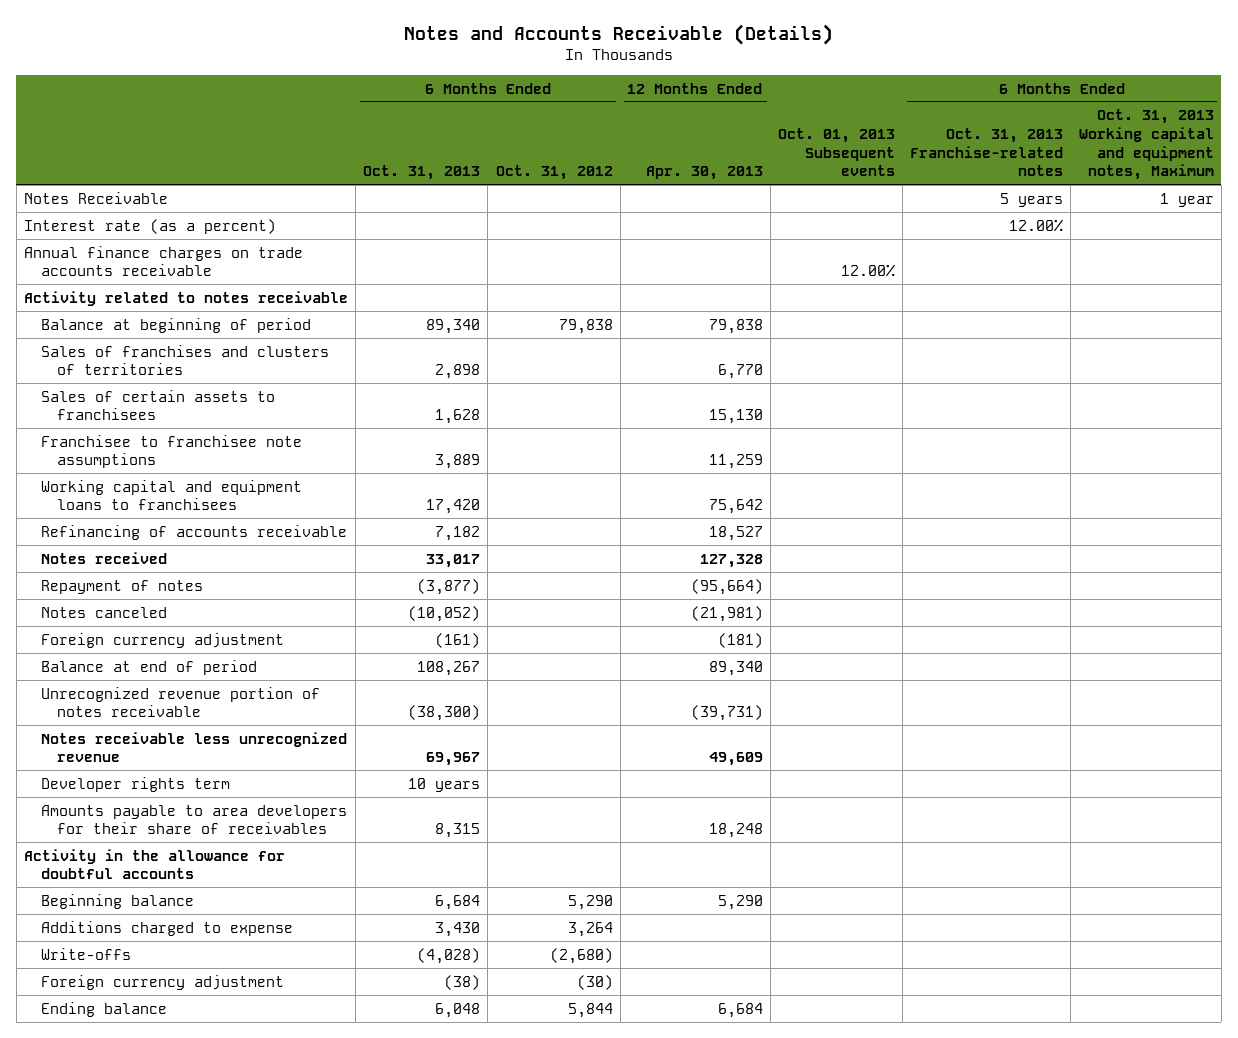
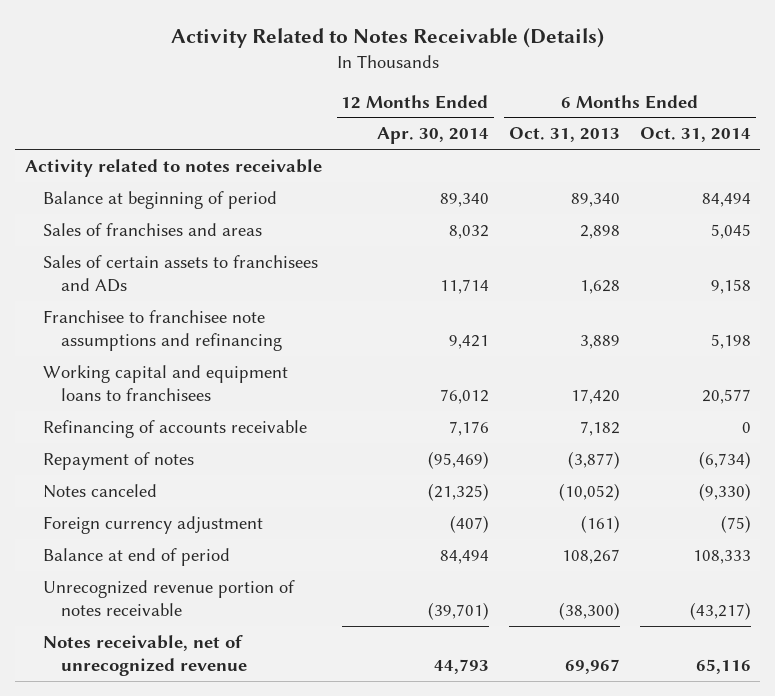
- Notes and Accounts Receivable (Details)
+ Activity Related to Notes Receivable (Details)
- | 6 Months Ended Oct. 31, 2013 | 6 Months Ended Oct. 31, 2012 | 12 Months Ended Apr. 30, 2013 | Oct. 01, 2013 Subsequent events | 6 Months Ended Oct. 31, 2013 Franchise-related notes | 6 Months Ended Oct. 31, 2013 Working capital and equipment notes, Maximum
+ | 12 Months Ended Apr. 30, 2014 | 6 Months Ended Oct. 31, 2013 | 6 Months Ended Oct. 31, 2014
- Notes Receivable | | | | | 5 years | 1 year
- Interest rate (as a percent) | | | | | 12.00% |
- Annual finance charges on trade accounts receivable | | | | 12.00% | |
- Sales of franchises and clusters of territories | 2,898 | | 6,770 | | |
- Sales of certain assets to franchisees | 1,628 | | 15,130 | | |
- Franchisee to franchisee note assumptions | 3,889 | | 11,259 | | |
+ Sales of franchises and areas | 8,032 | 2,898 | 5,045
+ Sales of certain assets to franchisees and ADs | 11,714 | 1,628 | 9,158
+ Franchisee to franchisee note assumptions and refinancing | 9,421 | 3,889 | 5,198
- Notes received | 33,017 | | 127,328 | | |
- Notes receivable less unrecognized revenue | 69,967 | | 49,609 | | |
- Developer rights term | 10 years | | | | |
- Amounts payable to area developers for their share of receivables | 8,315 | | 18,248 | | |
- Activity in the allowance for doubtful accounts
- Beginning balance | 6,684 | 5,290 | 5,290 | | |
- Additions charged to expense | 3,430 | 3,264 | | | |
- Write-offs | (4,028) | (2,680) | | | |
- Foreign currency adjustment | (38) | (30) | | | |
- Ending balance | 6,048 | 5,844 | 6,684 | | |
+ Notes receivable, net of unrecognized revenue | 44,793 | 69,967 | 65,116

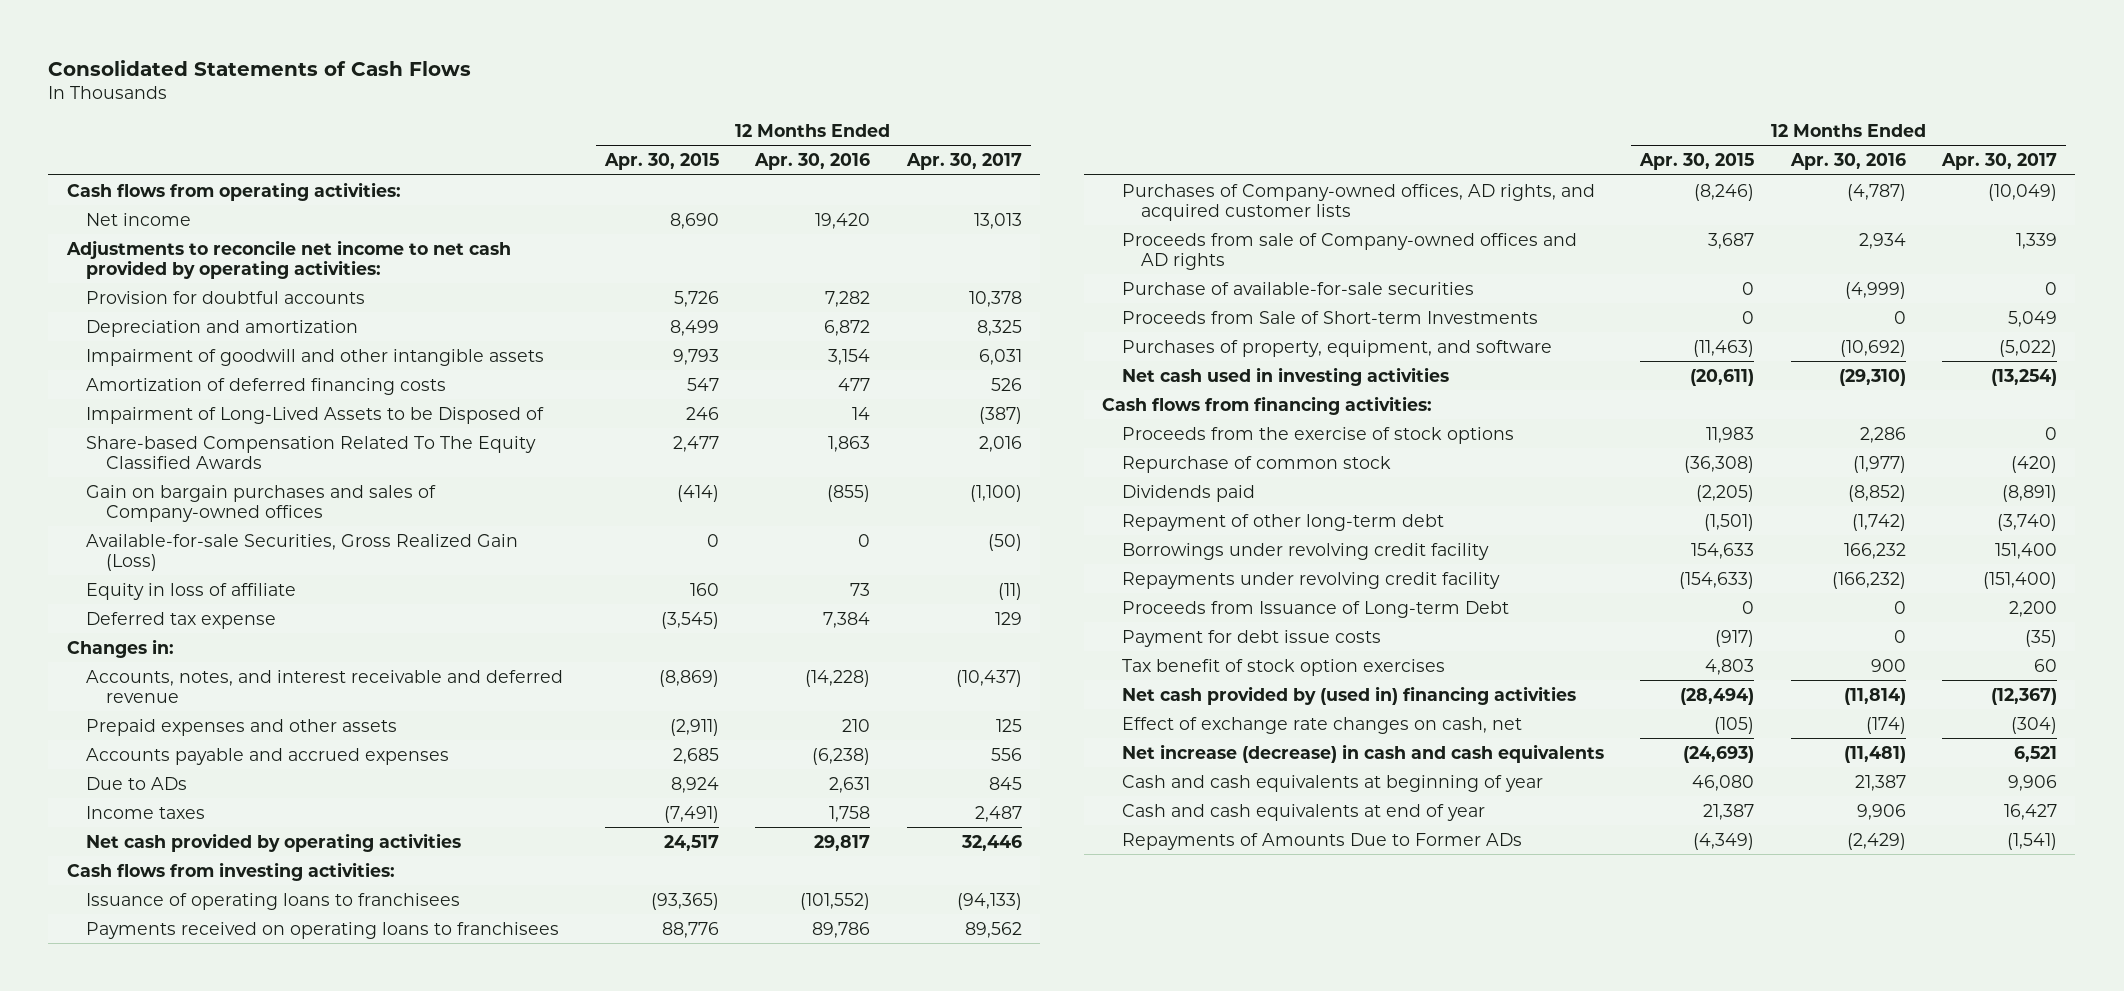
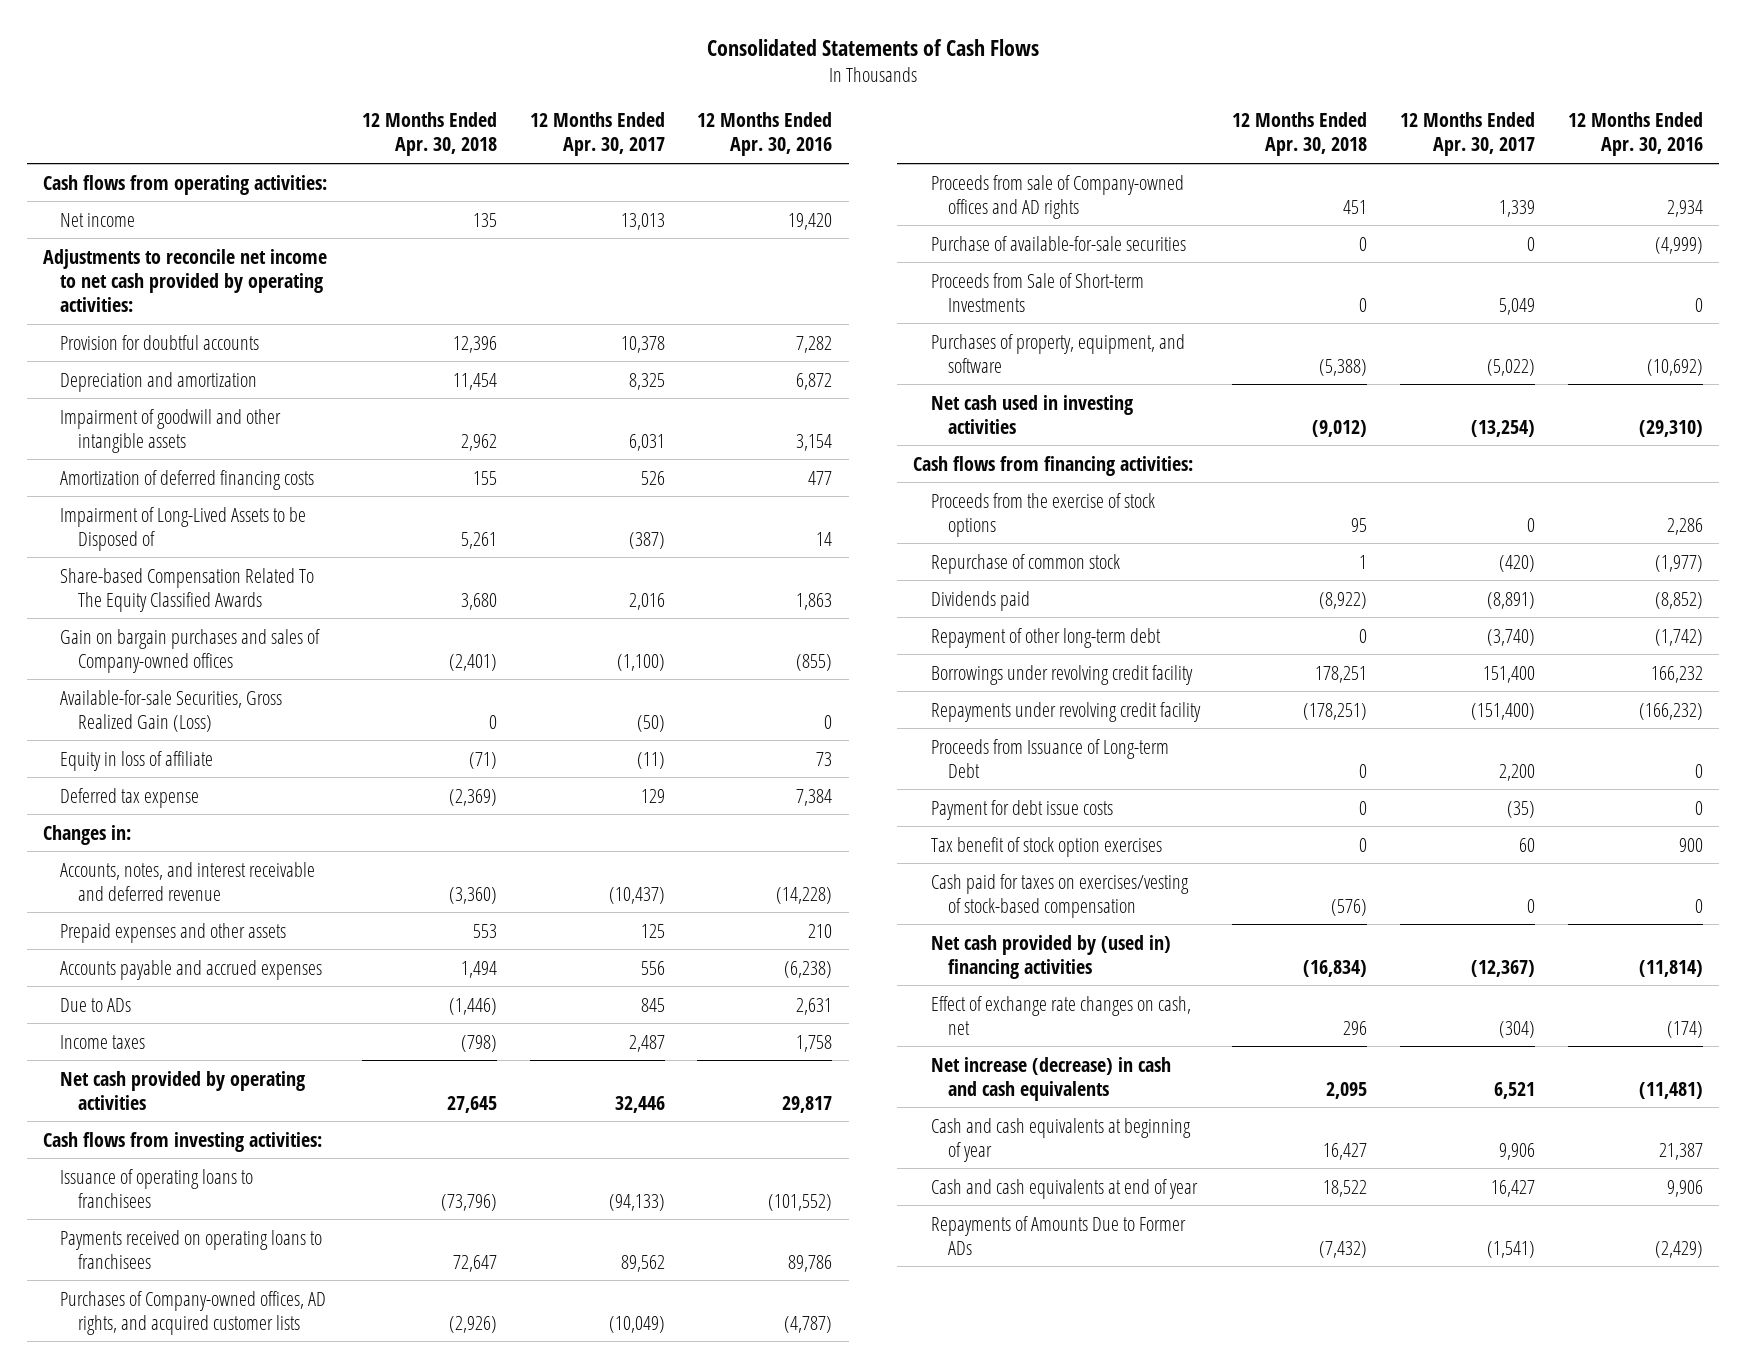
- | 12 Months Ended Apr. 30, 2015 | 12 Months Ended Apr. 30, 2016 | 12 Months Ended Apr. 30, 2017
+ | 12 Months Ended Apr. 30, 2018 | 12 Months Ended Apr. 30, 2017 | 12 Months Ended Apr. 30, 2016
+ Cash paid for taxes on exercises/vesting of stock-based compensation | (576) | 0 | 0

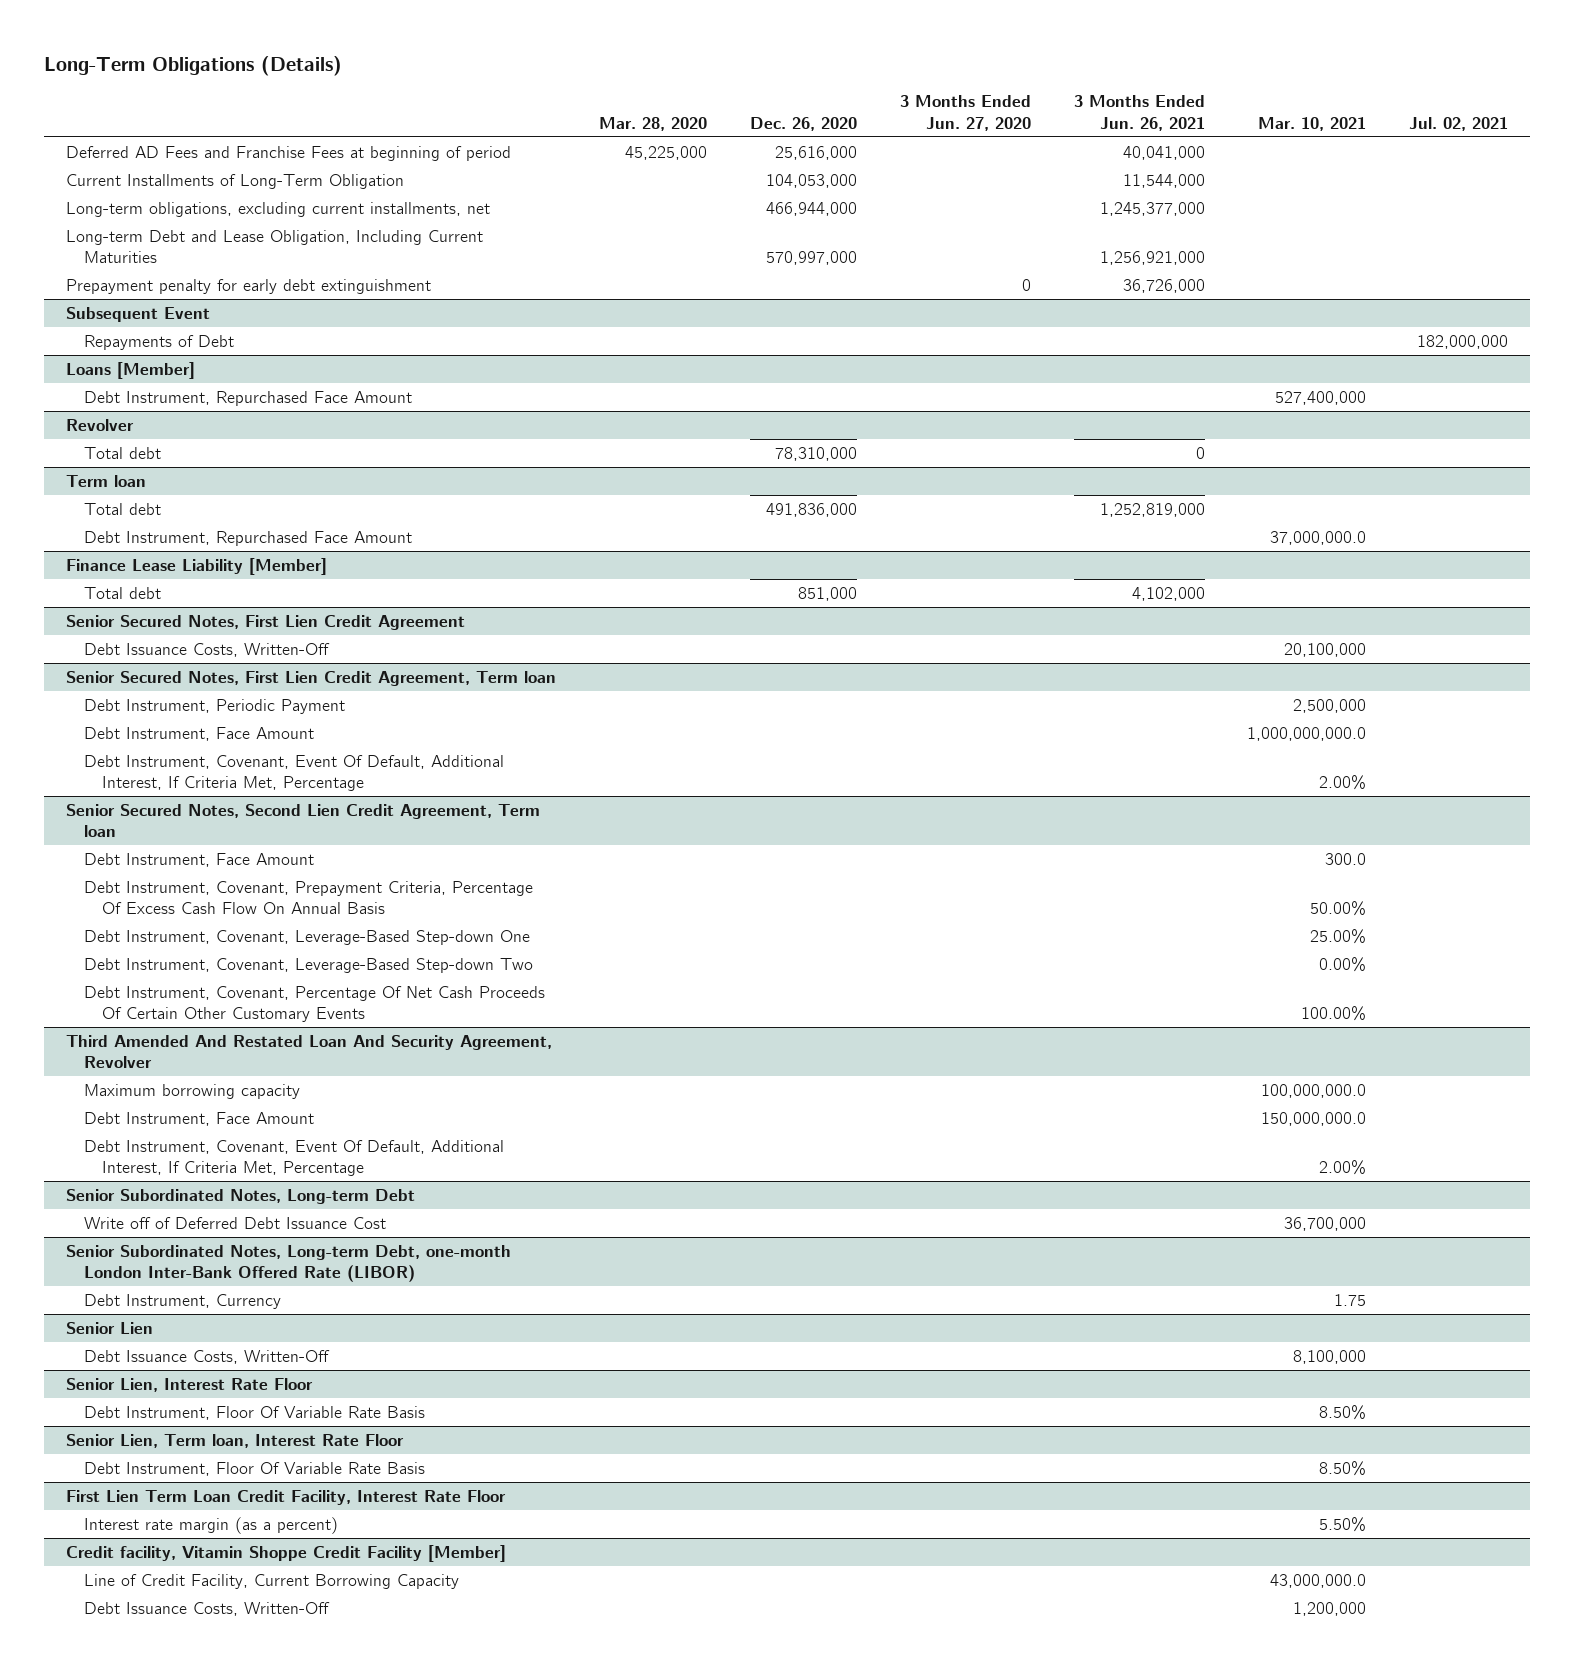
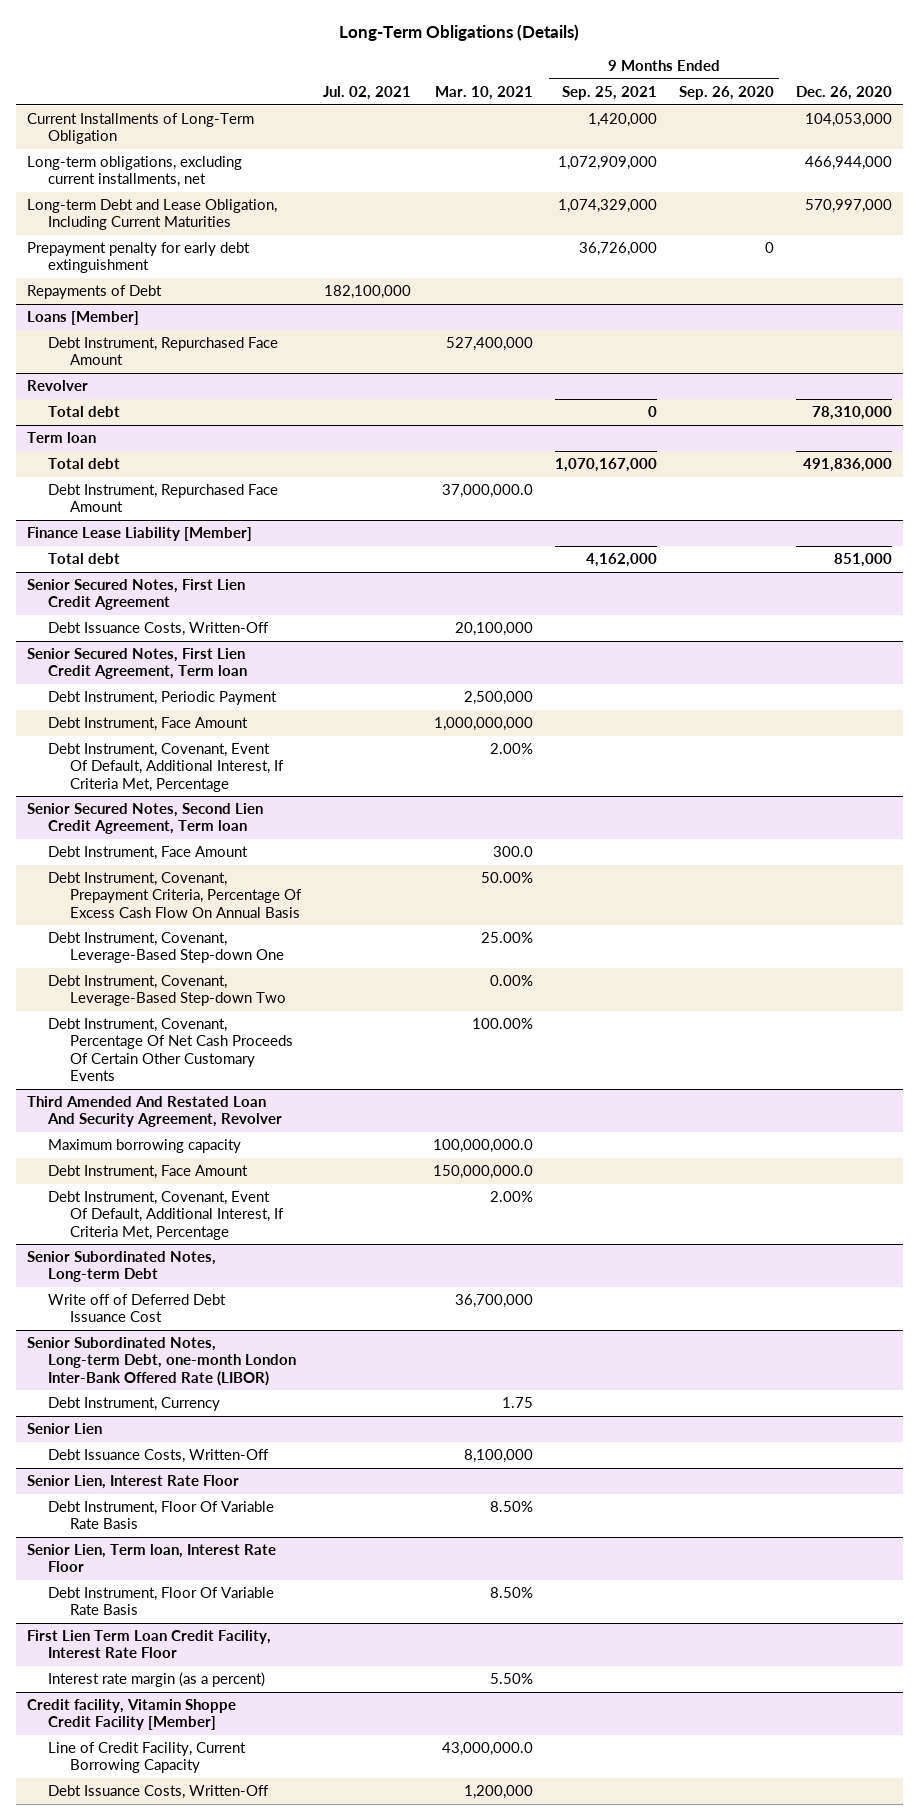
- | Mar. 28, 2020 | Dec. 26, 2020 | 3 Months Ended Jun. 27, 2020 | 3 Months Ended Jun. 26, 2021 | Mar. 10, 2021 | Jul. 02, 2021
+ | Jul. 02, 2021 | Mar. 10, 2021 | 9 Months Ended Sep. 25, 2021 | 9 Months Ended Sep. 26, 2020 | Dec. 26, 2020
- Deferred AD Fees and Franchise Fees at beginning of period | 45,225,000 | 25,616,000 | | 40,041,000 | |
- Subsequent Event
- Repayments of Debt | | | | | | 182,000,000
+ Repayments of Debt | 182,100,000 | | | |
@ Senior Secured Notes, First Lien Credit Agreement, Term loan
- Debt Instrument, Face Amount | | | | | 1,000,000,000.0 |
+ Debt Instrument, Face Amount | | 1,000,000,000 | | |

